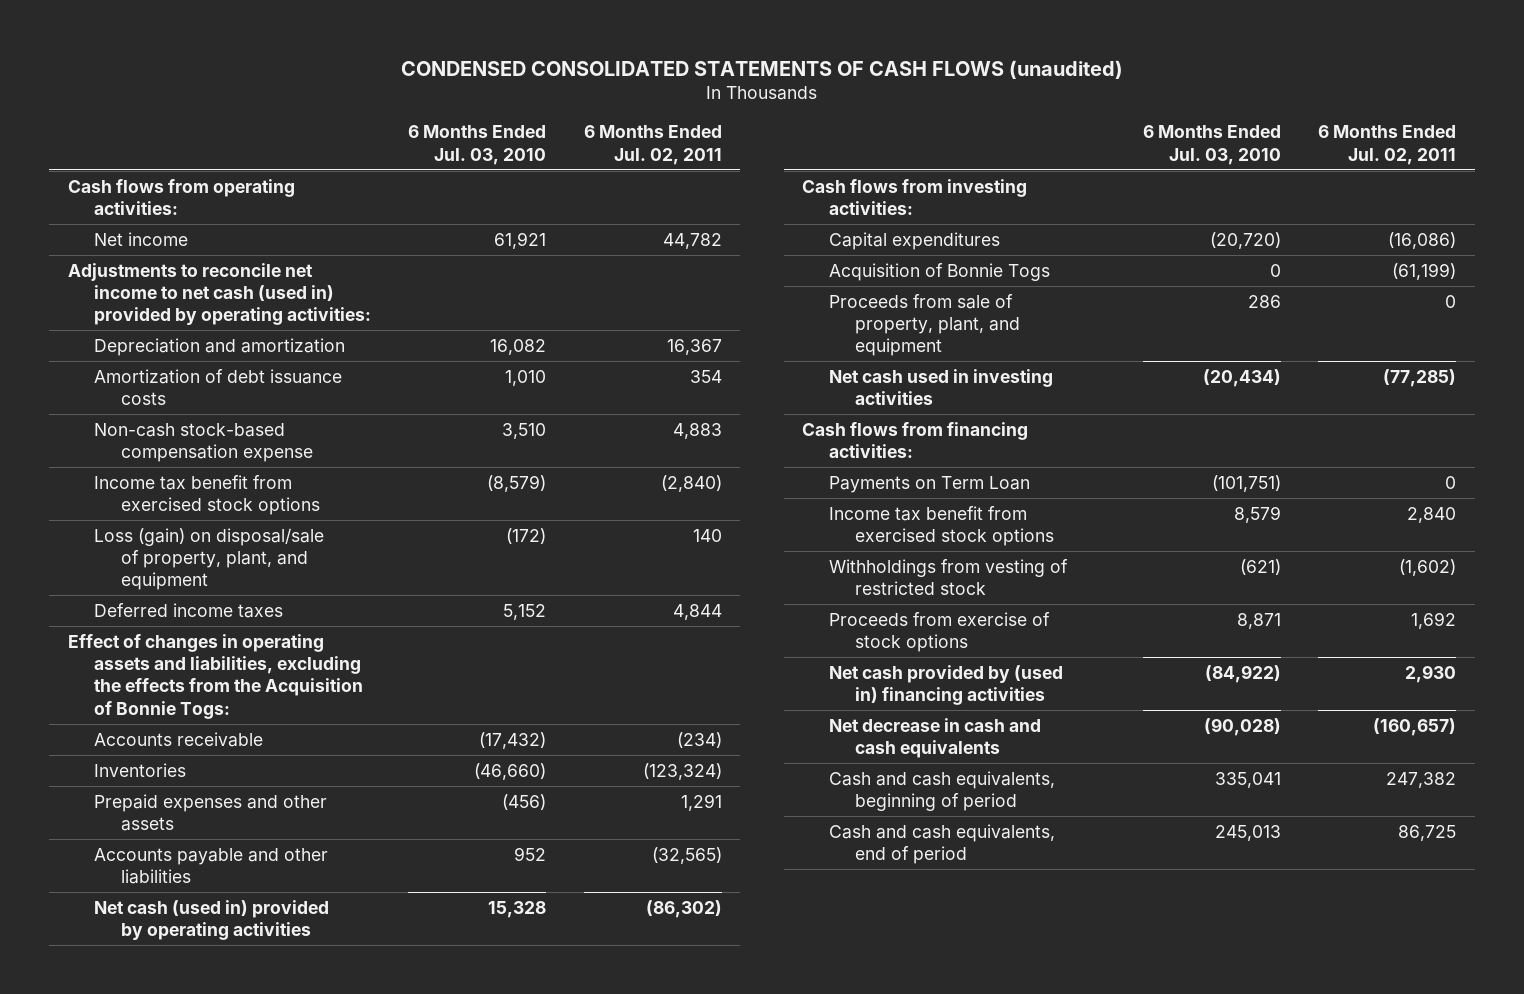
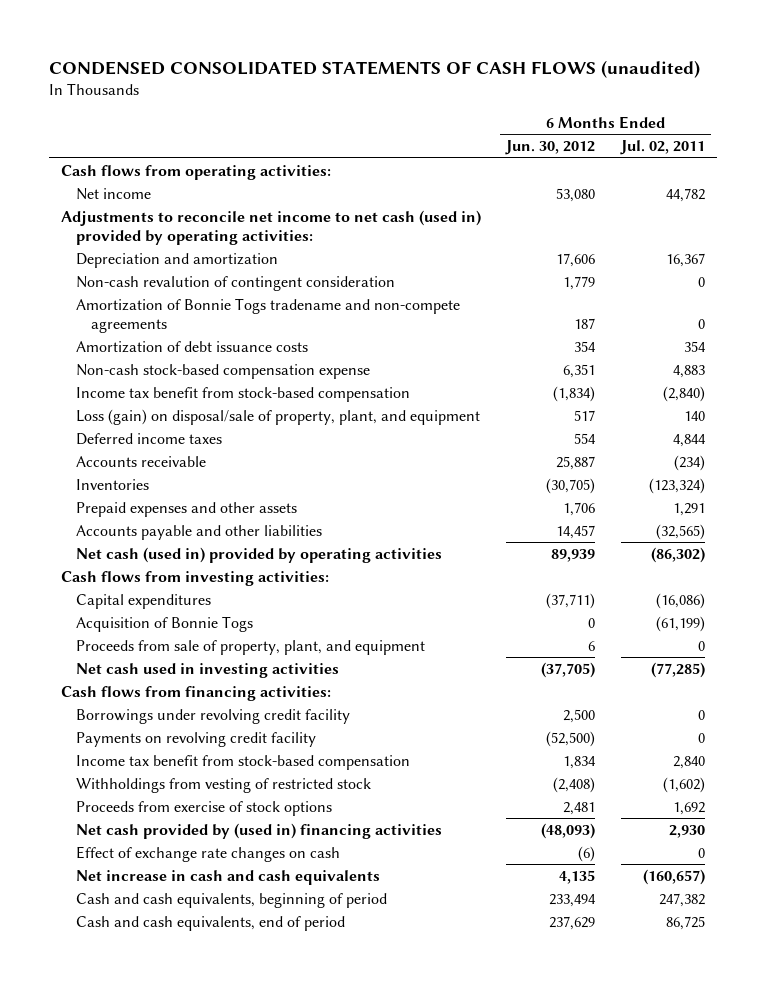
- | 6 Months Ended Jul. 03, 2010 | 6 Months Ended Jul. 02, 2011
+ | 6 Months Ended Jun. 30, 2012 | 6 Months Ended Jul. 02, 2011
+ Non-cash revalution of contingent consideration | 1,779 | 0
+ Amortization of Bonnie Togs tradename and non-compete agreements | 187 | 0
- Income tax benefit from exercised stock options | (8,579) | (2,840)
+ Income tax benefit from stock-based compensation | (1,834) | (2,840)
- Effect of changes in operating assets and liabilities, excluding the effects from the Acquisition of Bonnie Togs:
- Payments on Term Loan | (101,751) | 0
- Income tax benefit from exercised stock options | 8,579 | 2,840
+ Borrowings under revolving credit facility | 2,500 | 0
+ Payments on revolving credit facility | (52,500) | 0
+ Income tax benefit from stock-based compensation | 1,834 | 2,840
- Net decrease in cash and cash equivalents | (90,028) | (160,657)
+ Effect of exchange rate changes on cash | (6) | 0
+ Net increase in cash and cash equivalents | 4,135 | (160,657)

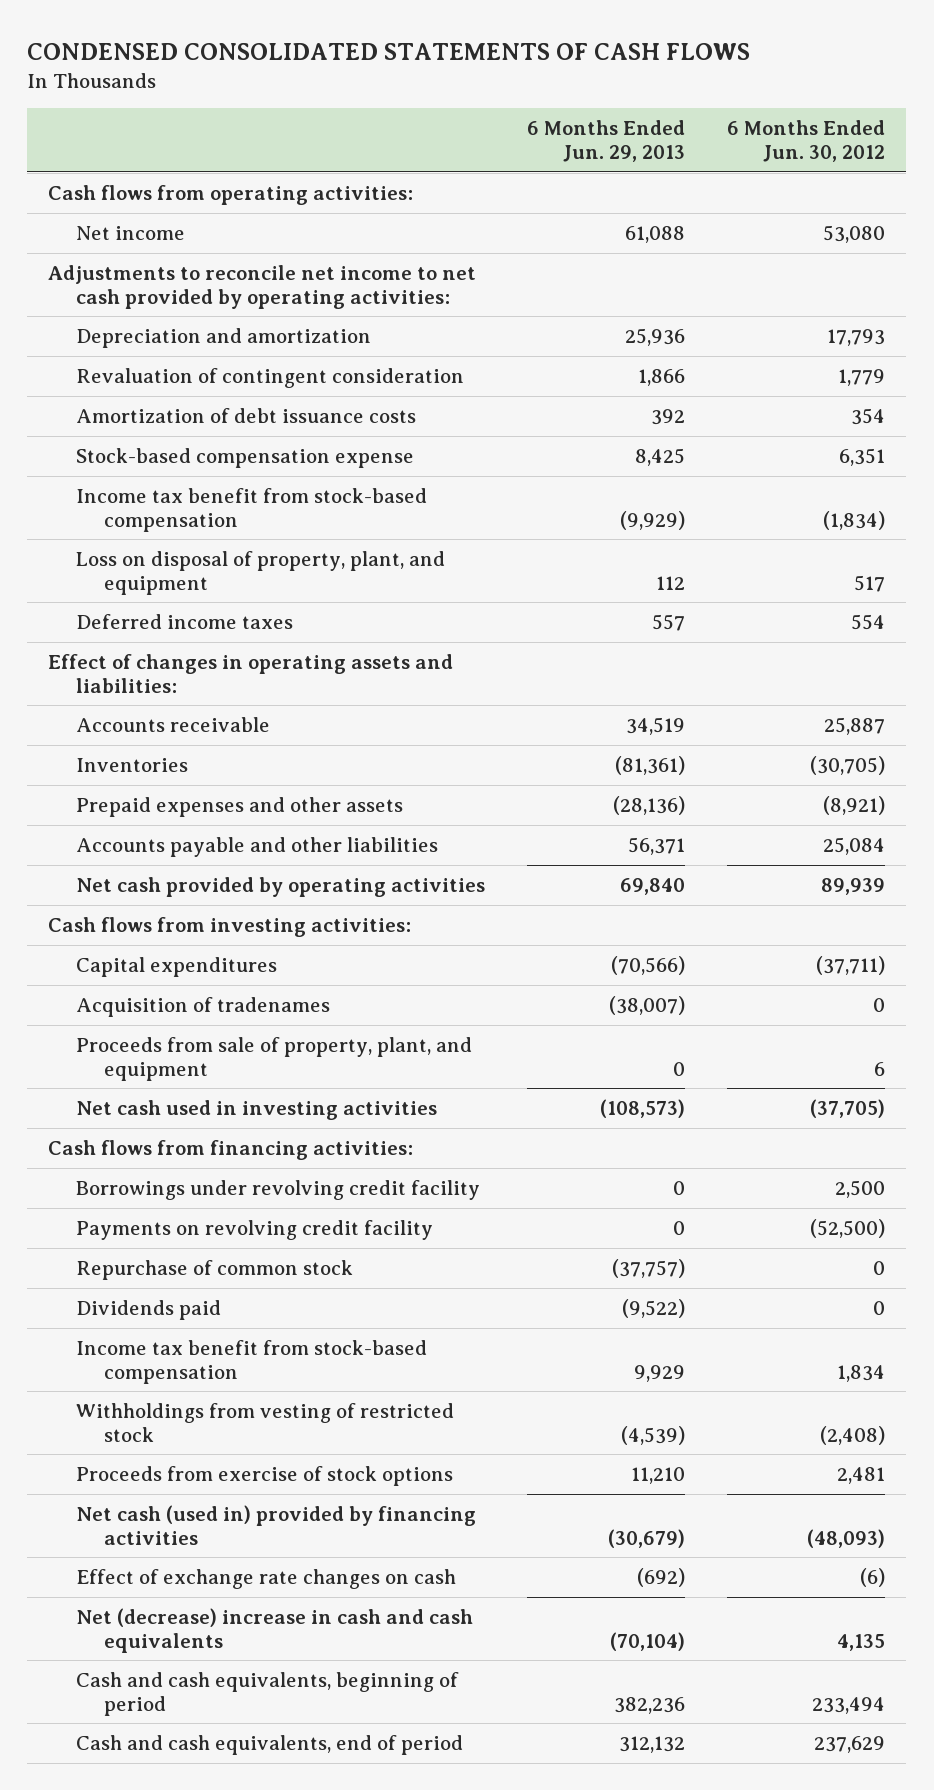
- CONDENSED CONSOLIDATED STATEMENTS OF CASH FLOWS (unaudited)
+ CONDENSED CONSOLIDATED STATEMENTS OF CASH FLOWS
- | 6 Months Ended Jun. 30, 2012 | 6 Months Ended Jul. 02, 2011
+ | 6 Months Ended Jun. 29, 2013 | 6 Months Ended Jun. 30, 2012
- Adjustments to reconcile net income to net cash (used in) provided by operating activities:
- Depreciation and amortization | 17,606 | 16,367
- Non-cash revalution of contingent consideration | 1,779 | 0
- Amortization of Bonnie Togs tradename and non-compete agreements | 187 | 0
+ Adjustments to reconcile net income to net cash provided by operating activities:
+ Depreciation and amortization | 25,936 | 17,793
+ Revaluation of contingent consideration | 1,866 | 1,779
- Non-cash stock-based compensation expense | 6,351 | 4,883
+ Stock-based compensation expense | 8,425 | 6,351
- Loss (gain) on disposal/sale of property, plant, and equipment | 517 | 140
+ Loss on disposal of property, plant, and equipment | 112 | 517
+ Effect of changes in operating assets and liabilities:
- Prepaid expenses and other assets | 1,706 | 1,291
- Accounts payable and other liabilities | 14,457 | (32,565)
- Net cash (used in) provided by operating activities | 89,939 | (86,302)
+ Prepaid expenses and other assets | (28,136) | (8,921)
+ Accounts payable and other liabilities | 56,371 | 25,084
+ Net cash provided by operating activities | 69,840 | 89,939
- Acquisition of Bonnie Togs | 0 | (61,199)
+ Acquisition of tradenames | (38,007) | 0
+ Repurchase of common stock | (37,757) | 0
+ Dividends paid | (9,522) | 0
- Net cash provided by (used in) financing activities | (48,093) | 2,930
+ Net cash (used in) provided by financing activities | (30,679) | (48,093)
- Net increase in cash and cash equivalents | 4,135 | (160,657)
+ Net (decrease) increase in cash and cash equivalents | (70,104) | 4,135

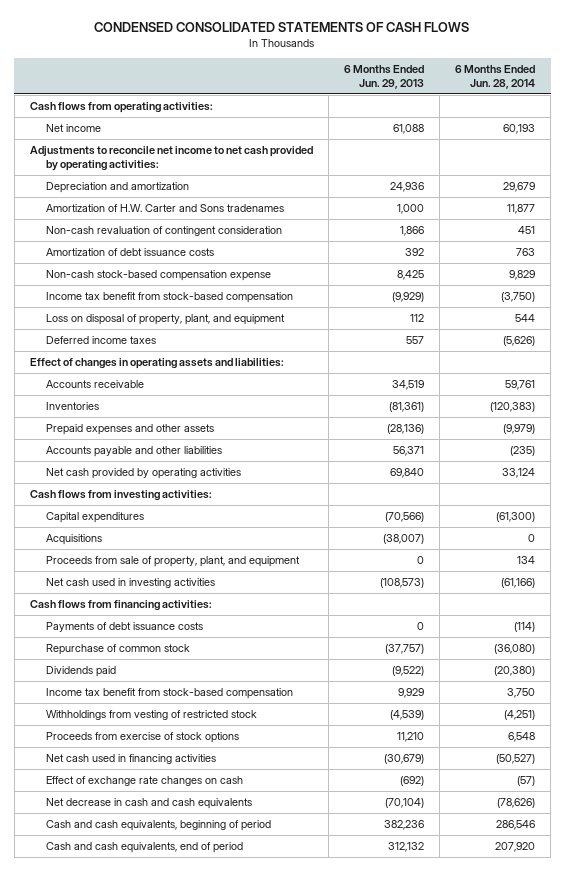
- | 6 Months Ended Jun. 29, 2013 | 6 Months Ended Jun. 30, 2012
+ | 6 Months Ended Jun. 29, 2013 | 6 Months Ended Jun. 28, 2014
- Depreciation and amortization | 25,936 | 17,793
- Revaluation of contingent consideration | 1,866 | 1,779
+ Depreciation and amortization | 24,936 | 29,679
+ Amortization of H.W. Carter and Sons tradenames | 1,000 | 11,877
+ Non-cash revaluation of contingent consideration | 1,866 | 451
- Stock-based compensation expense | 8,425 | 6,351
+ Non-cash stock-based compensation expense | 8,425 | 9,829
- Acquisition of tradenames | (38,007) | 0
+ Acquisitions | (38,007) | 0
- Borrowings under revolving credit facility | 0 | 2,500
- Payments on revolving credit facility | 0 | (52,500)
+ Payments of debt issuance costs | 0 | (114)
- Net cash (used in) provided by financing activities | (30,679) | (48,093)
+ Net cash used in financing activities | (30,679) | (50,527)
- Net (decrease) increase in cash and cash equivalents | (70,104) | 4,135
+ Net decrease in cash and cash equivalents | (70,104) | (78,626)

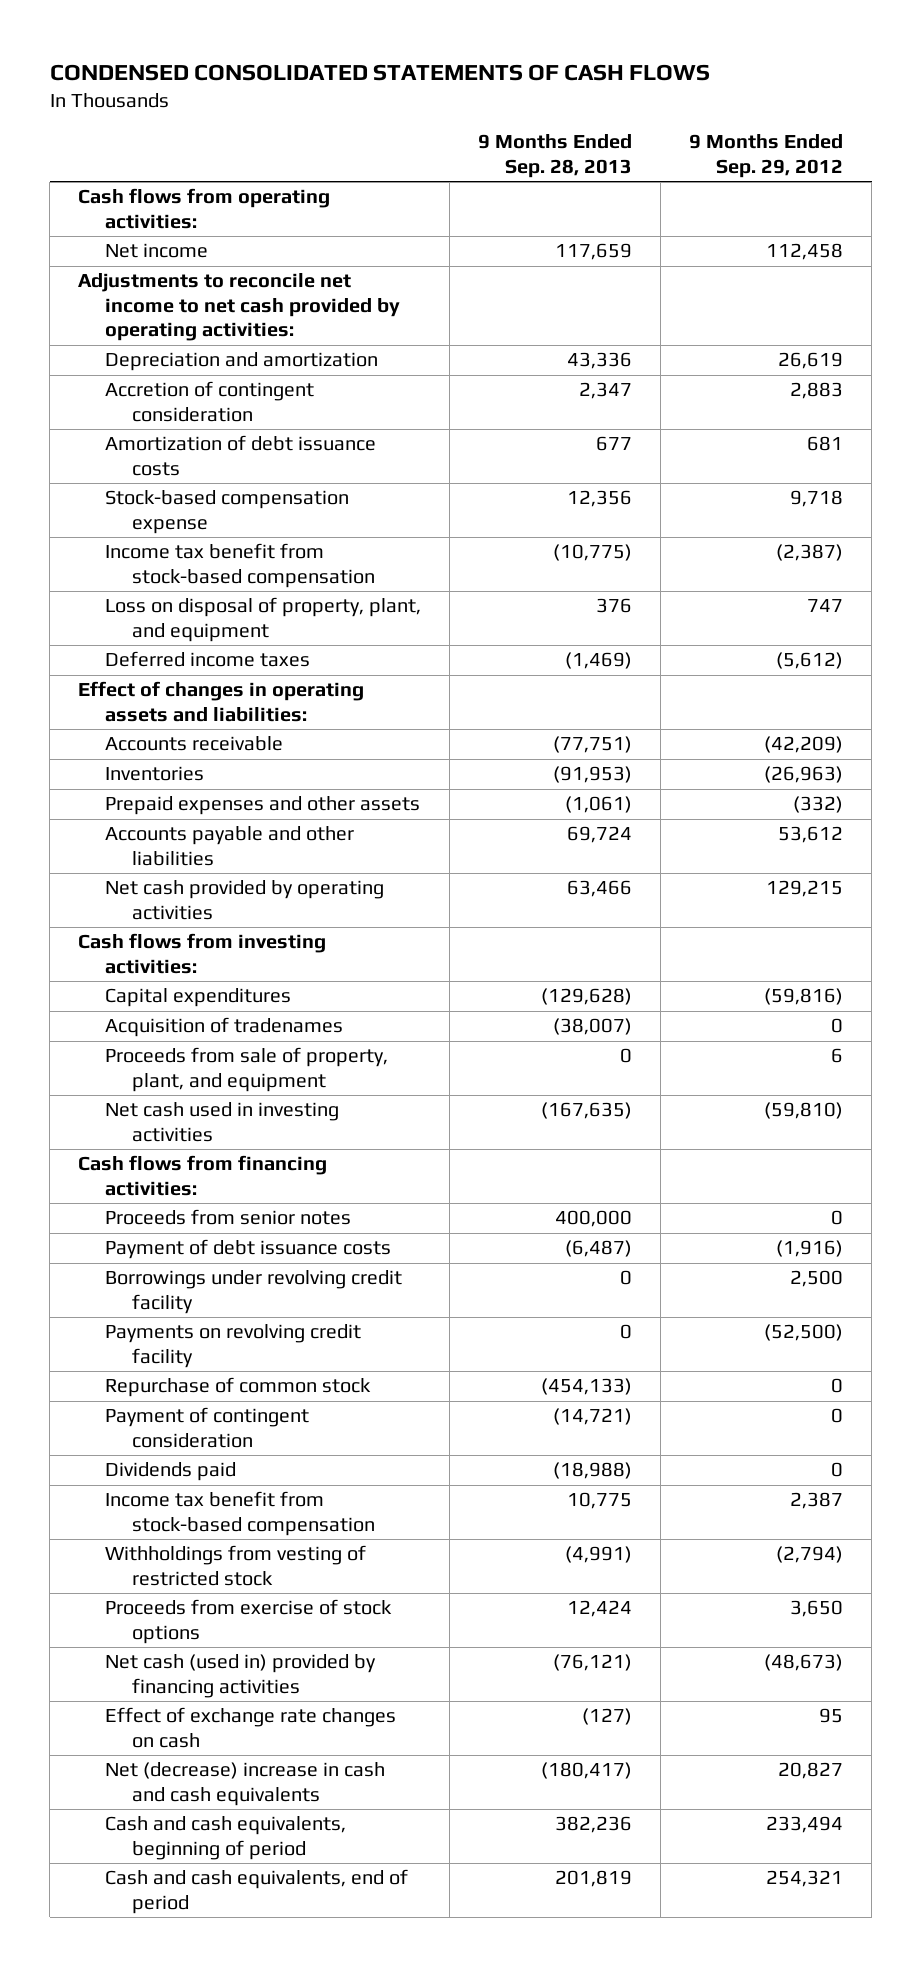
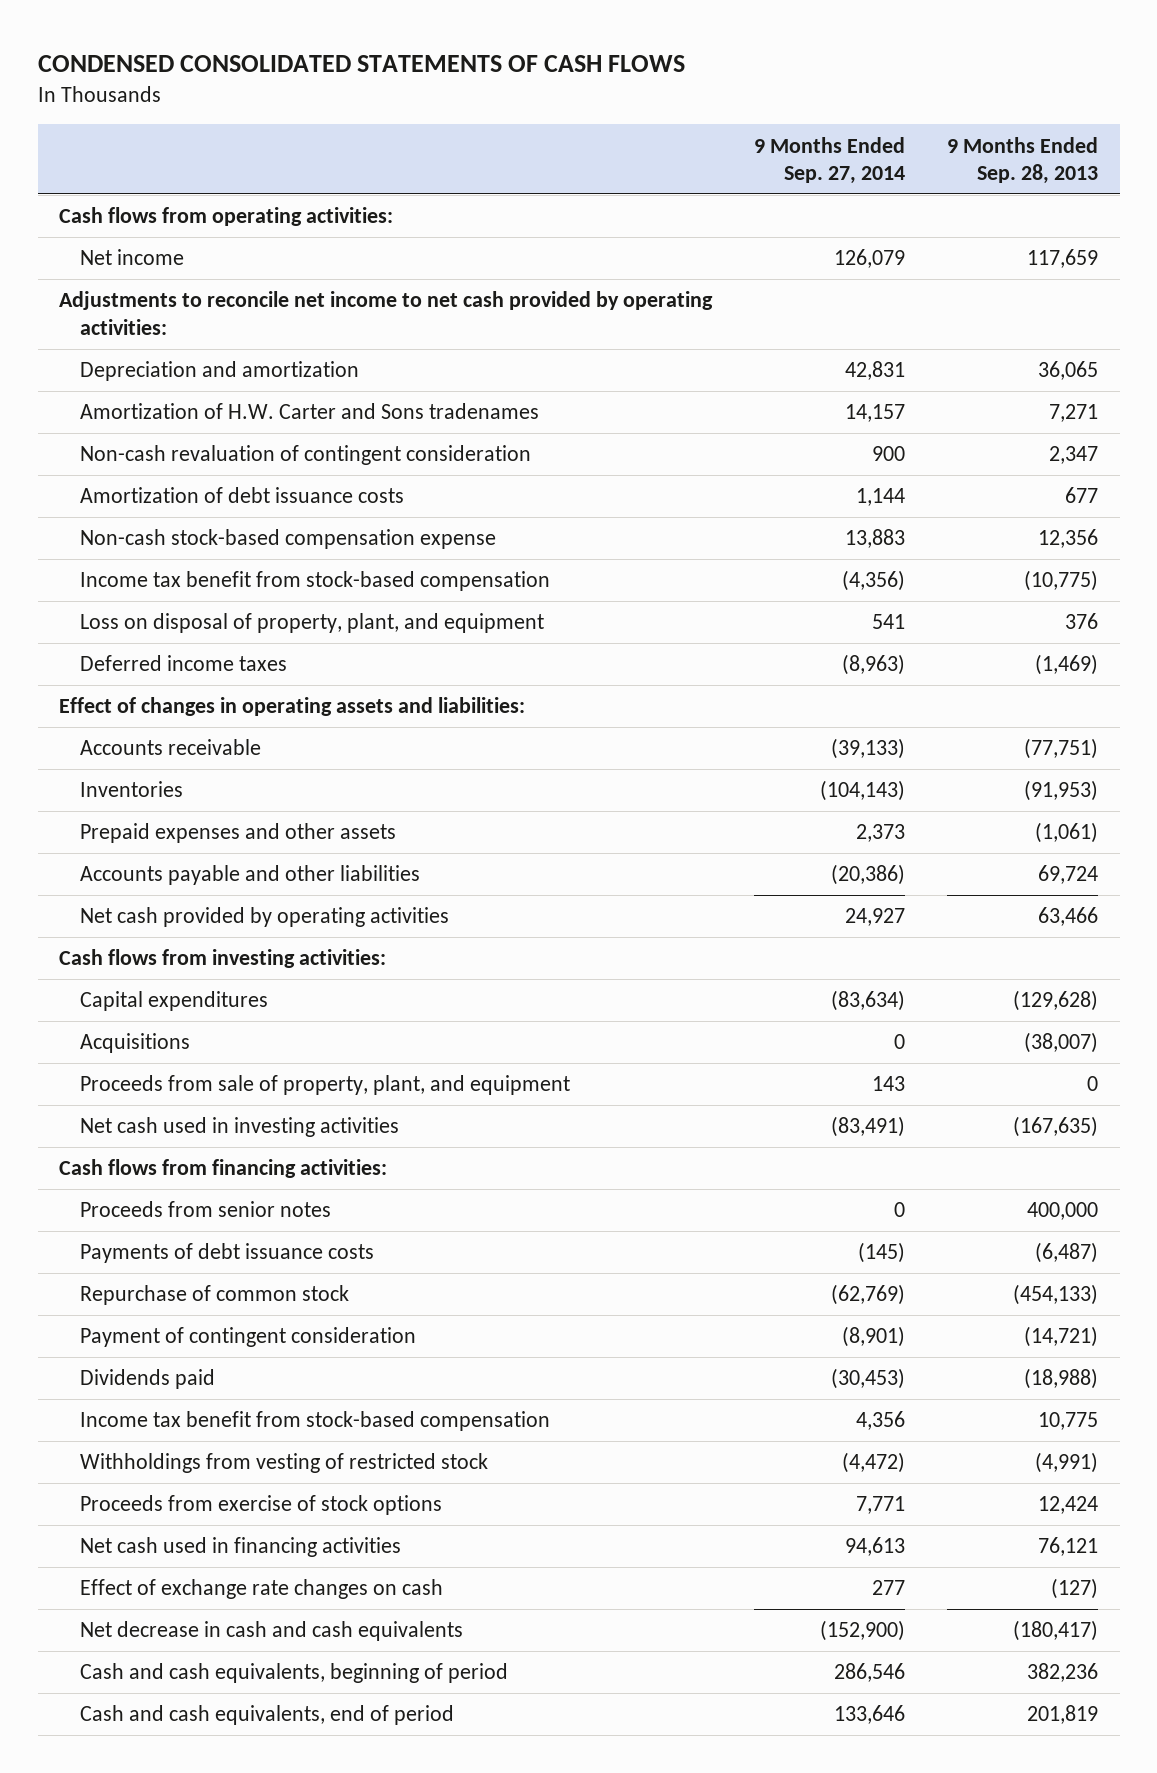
- | 9 Months Ended Sep. 28, 2013 | 9 Months Ended Sep. 29, 2012
+ | 9 Months Ended Sep. 27, 2014 | 9 Months Ended Sep. 28, 2013
- Depreciation and amortization | 43,336 | 26,619
- Accretion of contingent consideration | 2,347 | 2,883
+ Depreciation and amortization | 42,831 | 36,065
+ Amortization of H.W. Carter and Sons tradenames | 14,157 | 7,271
+ Non-cash revaluation of contingent consideration | 900 | 2,347
- Stock-based compensation expense | 12,356 | 9,718
+ Non-cash stock-based compensation expense | 13,883 | 12,356
- Acquisition of tradenames | (38,007) | 0
+ Acquisitions | 0 | (38,007)
- Payment of debt issuance costs | (6,487) | (1,916)
- Borrowings under revolving credit facility | 0 | 2,500
- Payments on revolving credit facility | 0 | (52,500)
+ Payments of debt issuance costs | (145) | (6,487)
- Net cash (used in) provided by financing activities | (76,121) | (48,673)
+ Net cash used in financing activities | 94,613 | 76,121
- Net (decrease) increase in cash and cash equivalents | (180,417) | 20,827
+ Net decrease in cash and cash equivalents | (152,900) | (180,417)

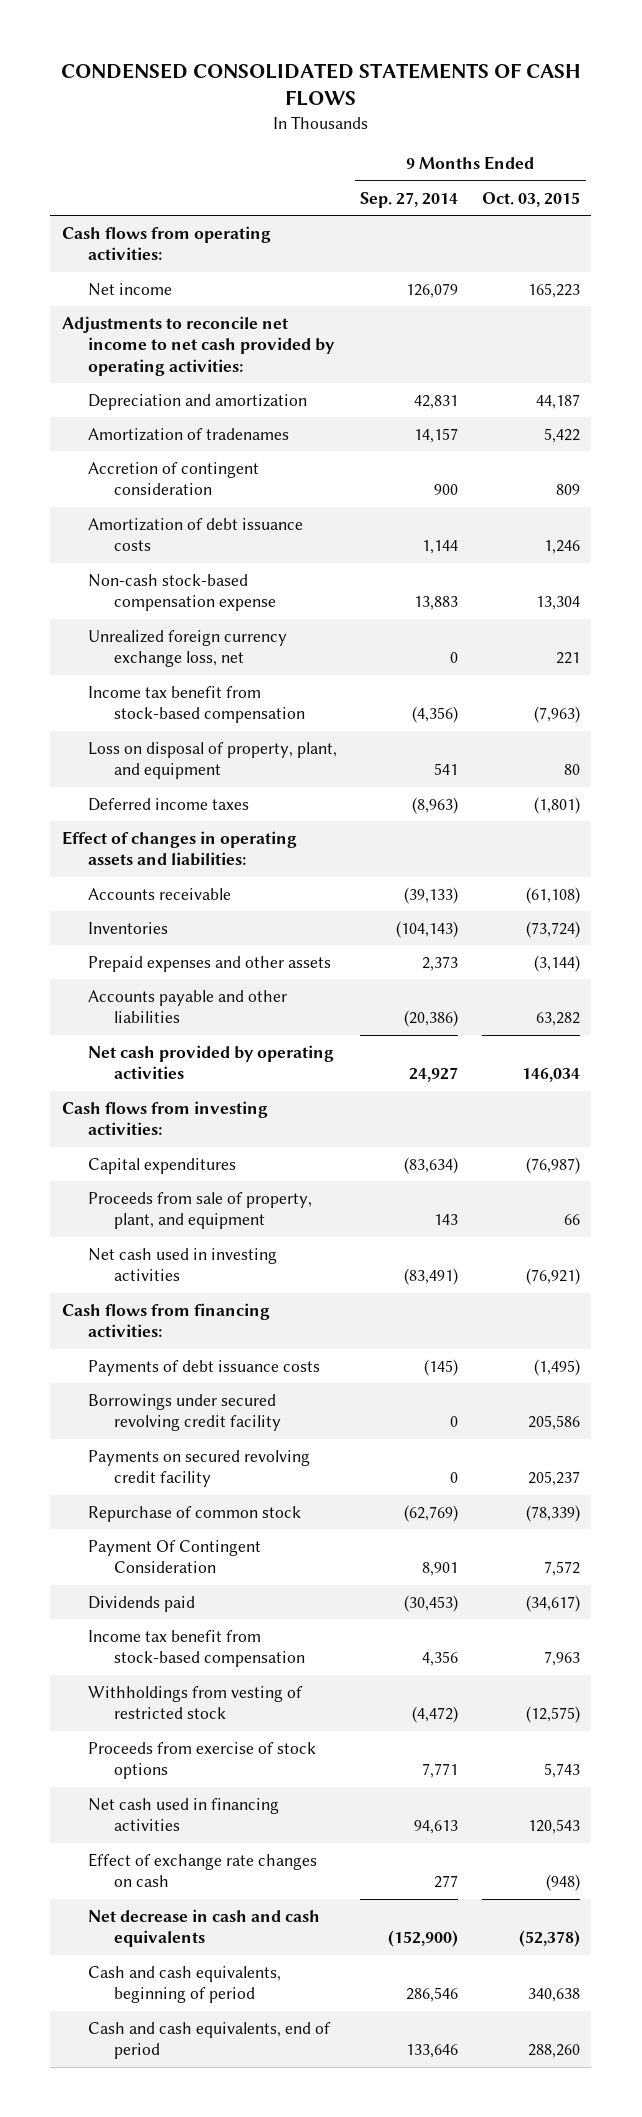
- | 9 Months Ended Sep. 27, 2014 | 9 Months Ended Sep. 28, 2013
+ | 9 Months Ended Sep. 27, 2014 | 9 Months Ended Oct. 03, 2015
- Amortization of H.W. Carter and Sons tradenames | 14,157 | 7,271
- Non-cash revaluation of contingent consideration | 900 | 2,347
+ Amortization of tradenames | 14,157 | 5,422
+ Accretion of contingent consideration | 900 | 809
+ Unrealized foreign currency exchange loss, net | 0 | 221
- Acquisitions | 0 | (38,007)
- Proceeds from senior notes | 0 | 400,000
+ Borrowings under secured revolving credit facility | 0 | 205,586
+ Payments on secured revolving credit facility | 0 | 205,237
- Payment of contingent consideration | (8,901) | (14,721)
+ Payment Of Contingent Consideration | 8,901 | 7,572

